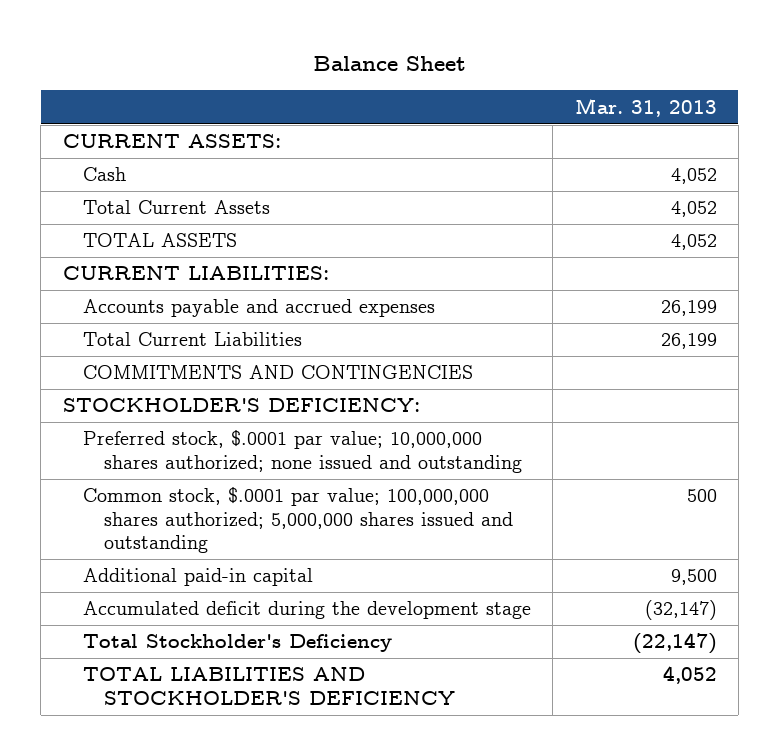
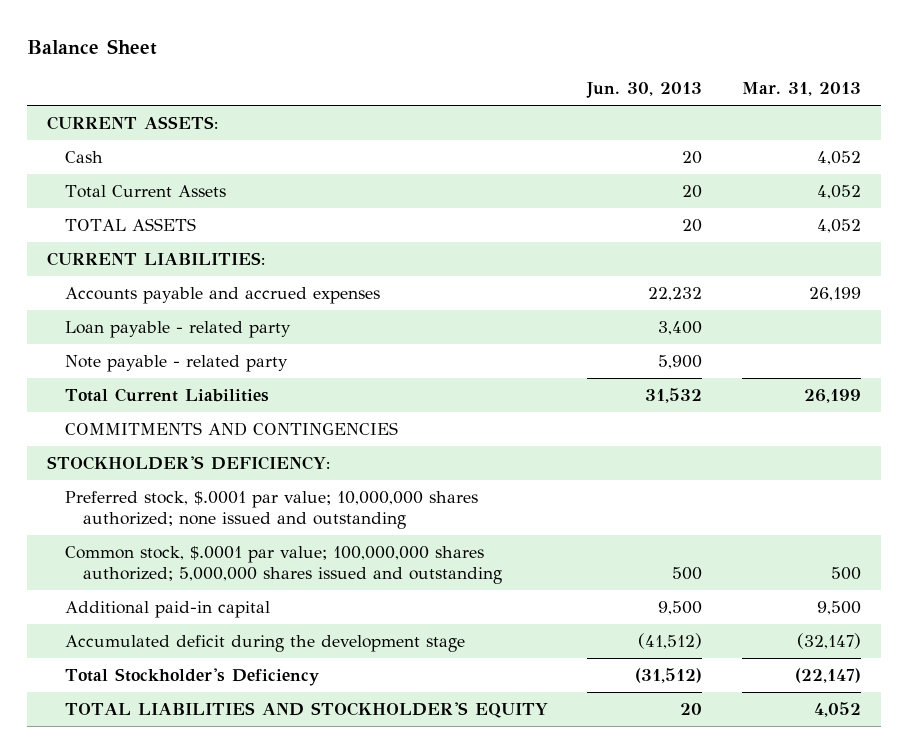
- | Mar. 31, 2013
+ | Jun. 30, 2013 | Mar. 31, 2013
+ Loan payable - related party | 3,400 |
+ Note payable - related party | 5,900 |
- TOTAL LIABILITIES AND STOCKHOLDER'S DEFICIENCY | 4,052
+ TOTAL LIABILITIES AND STOCKHOLDER'S EQUITY | 20 | 4,052

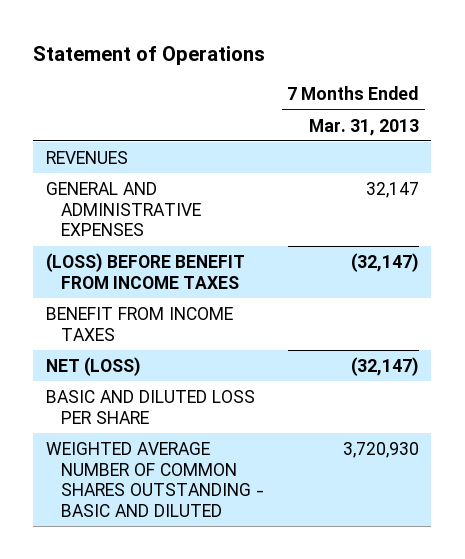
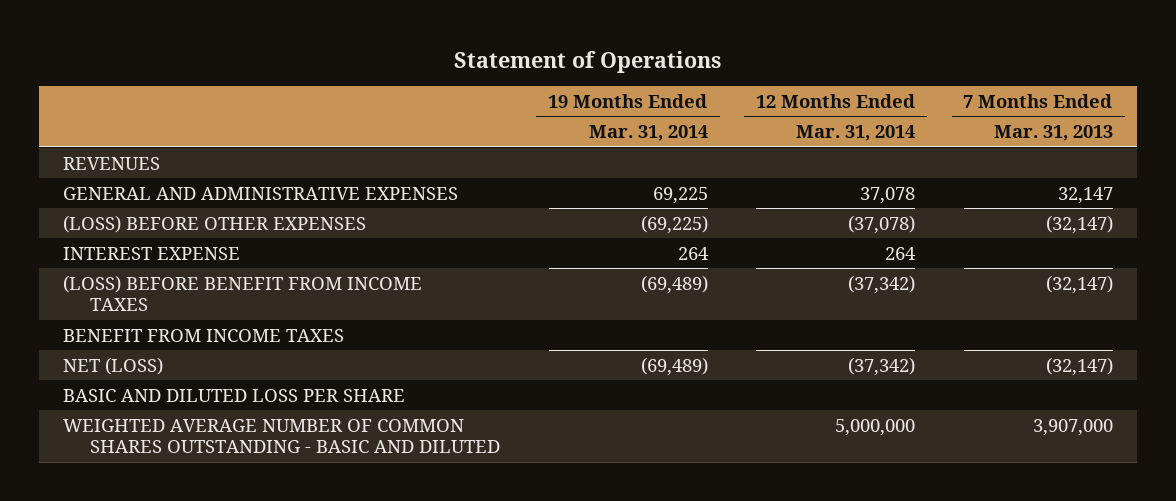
- | 7 Months Ended Mar. 31, 2013
+ | 19 Months Ended Mar. 31, 2014 | 12 Months Ended Mar. 31, 2014 | 7 Months Ended Mar. 31, 2013
+ (LOSS) BEFORE OTHER EXPENSES | (69,225) | (37,078) | (32,147)
+ INTEREST EXPENSE | 264 | 264 |
- WEIGHTED AVERAGE NUMBER OF COMMON SHARES OUTSTANDING - BASIC AND DILUTED | 3,720,930
+ WEIGHTED AVERAGE NUMBER OF COMMON SHARES OUTSTANDING - BASIC AND DILUTED | | 5,000,000 | 3,907,000

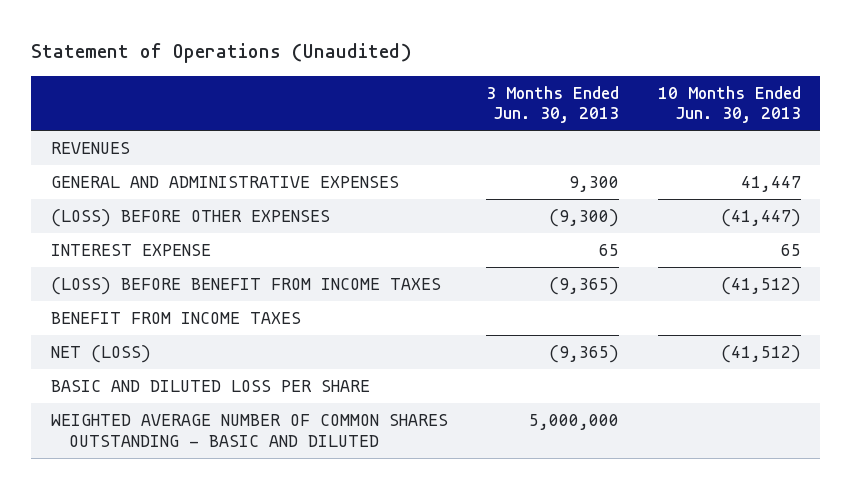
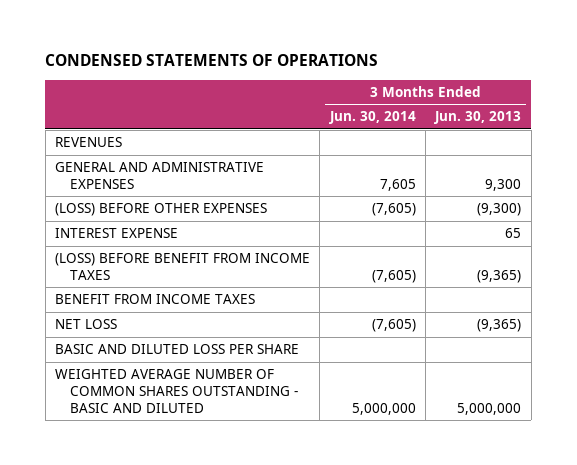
- Statement of Operations (Unaudited)
+ CONDENSED STATEMENTS OF OPERATIONS
- | 3 Months Ended Jun. 30, 2013 | 10 Months Ended Jun. 30, 2013
+ | 3 Months Ended Jun. 30, 2014 | 3 Months Ended Jun. 30, 2013
- NET (LOSS) | (9,365) | (41,512)
+ NET LOSS | (7,605) | (9,365)

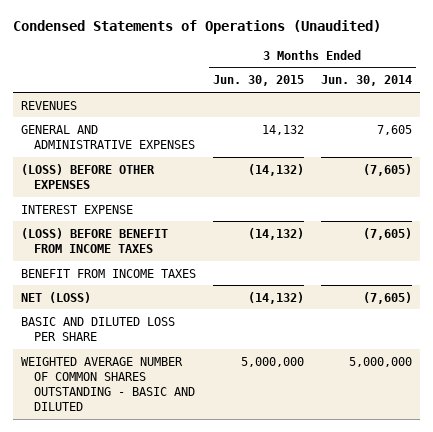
- CONDENSED STATEMENTS OF OPERATIONS
+ Condensed Statements of Operations (Unaudited)
- | 3 Months Ended Jun. 30, 2014 | 3 Months Ended Jun. 30, 2013
+ | 3 Months Ended Jun. 30, 2015 | 3 Months Ended Jun. 30, 2014
- NET LOSS | (7,605) | (9,365)
+ NET (LOSS) | (14,132) | (7,605)

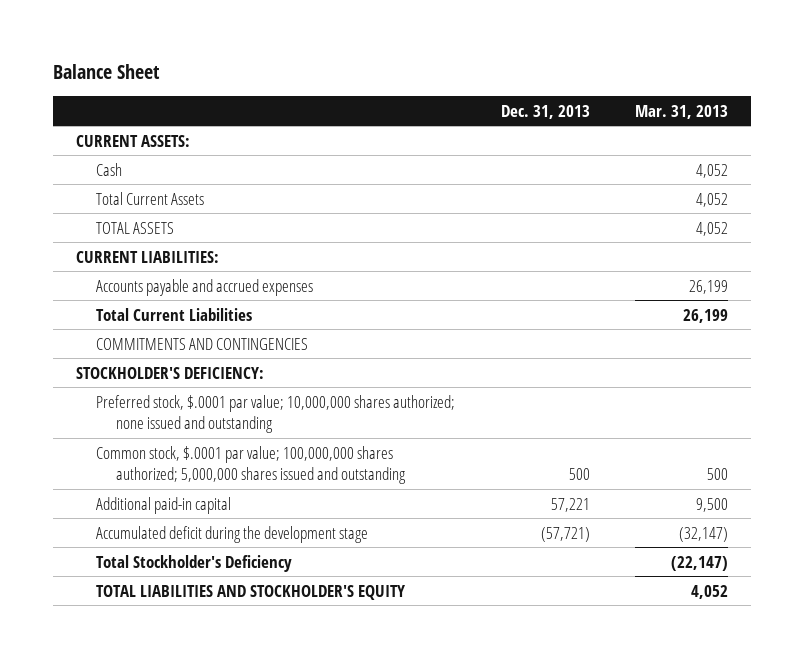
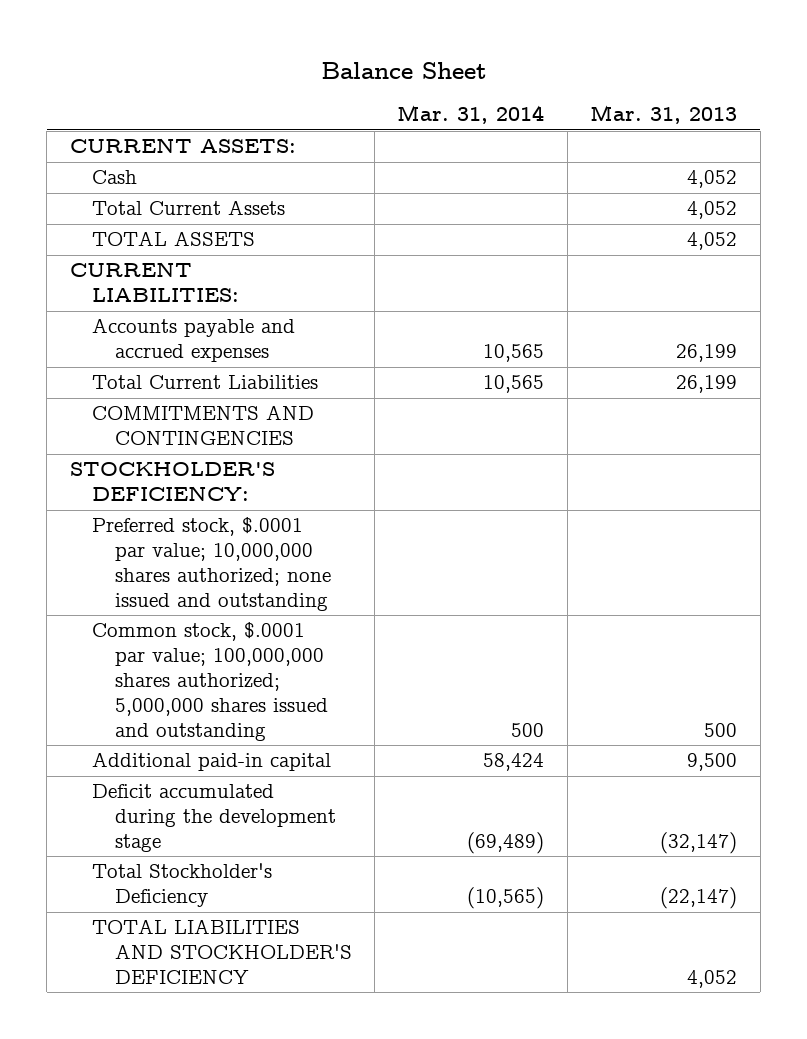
- | Dec. 31, 2013 | Mar. 31, 2013
+ | Mar. 31, 2014 | Mar. 31, 2013
- Accumulated deficit during the development stage | (57,721) | (32,147)
+ Deficit accumulated during the development stage | (69,489) | (32,147)
- TOTAL LIABILITIES AND STOCKHOLDER'S EQUITY | | 4,052
+ TOTAL LIABILITIES AND STOCKHOLDER'S DEFICIENCY | | 4,052

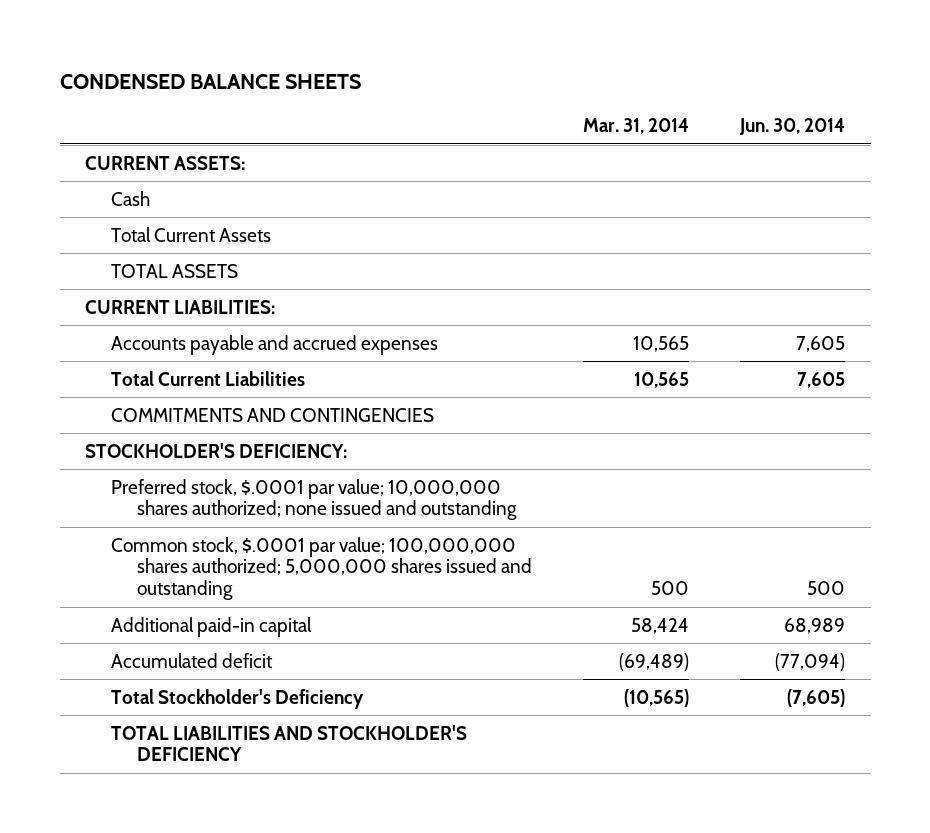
- Balance Sheet
+ CONDENSED BALANCE SHEETS
- | Mar. 31, 2014 | Mar. 31, 2013
+ | Mar. 31, 2014 | Jun. 30, 2014
- Deficit accumulated during the development stage | (69,489) | (32,147)
+ Accumulated deficit | (69,489) | (77,094)

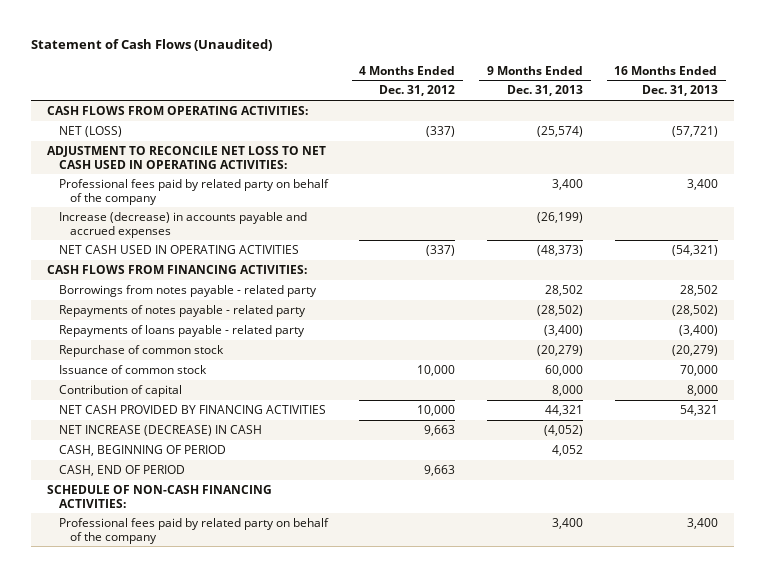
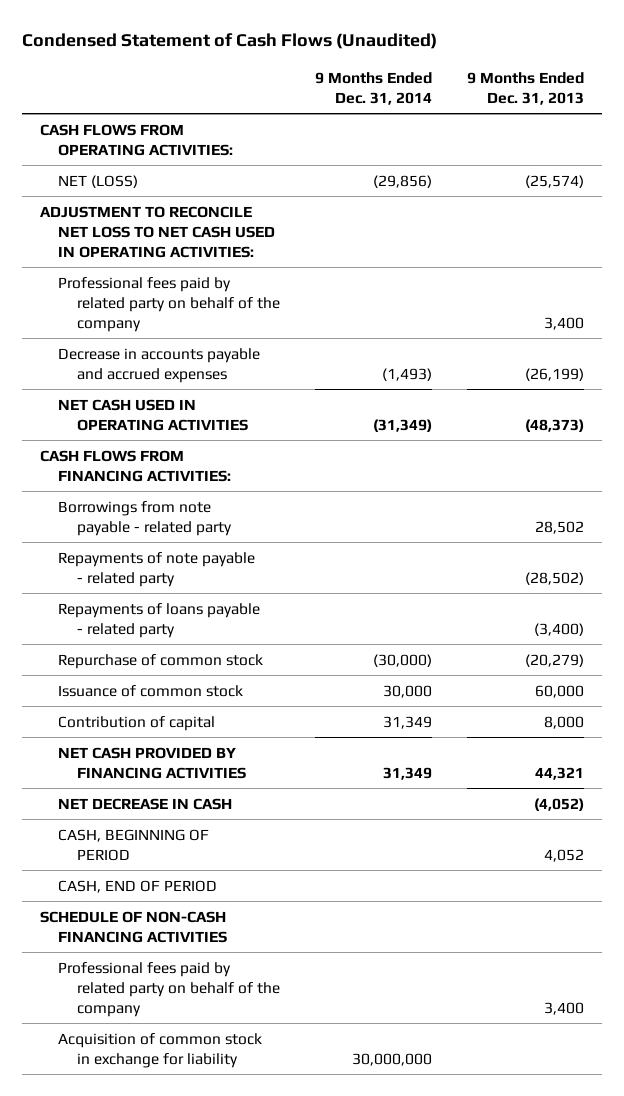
- Statement of Cash Flows (Unaudited)
+ Condensed Statement of Cash Flows (Unaudited)
- | 4 Months Ended Dec. 31, 2012 | 9 Months Ended Dec. 31, 2013 | 16 Months Ended Dec. 31, 2013
+ | 9 Months Ended Dec. 31, 2014 | 9 Months Ended Dec. 31, 2013
- Increase (decrease) in accounts payable and accrued expenses | | (26,199) |
+ Decrease in accounts payable and accrued expenses | (1,493) | (26,199)
- Borrowings from notes payable - related party | | 28,502 | 28,502
- Repayments of notes payable - related party | | (28,502) | (28,502)
+ Borrowings from note payable - related party | | 28,502
+ Repayments of note payable - related party | | (28,502)
- NET INCREASE (DECREASE) IN CASH | 9,663 | (4,052) |
+ NET DECREASE IN CASH | | (4,052)
- SCHEDULE OF NON-CASH FINANCING ACTIVITIES:
+ SCHEDULE OF NON-CASH FINANCING ACTIVITIES
+ Acquisition of common stock in exchange for liability | 30,000,000 |

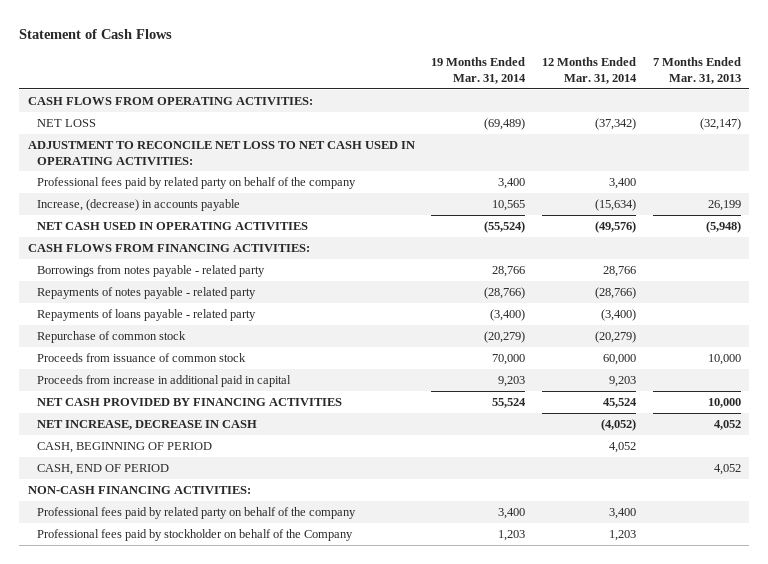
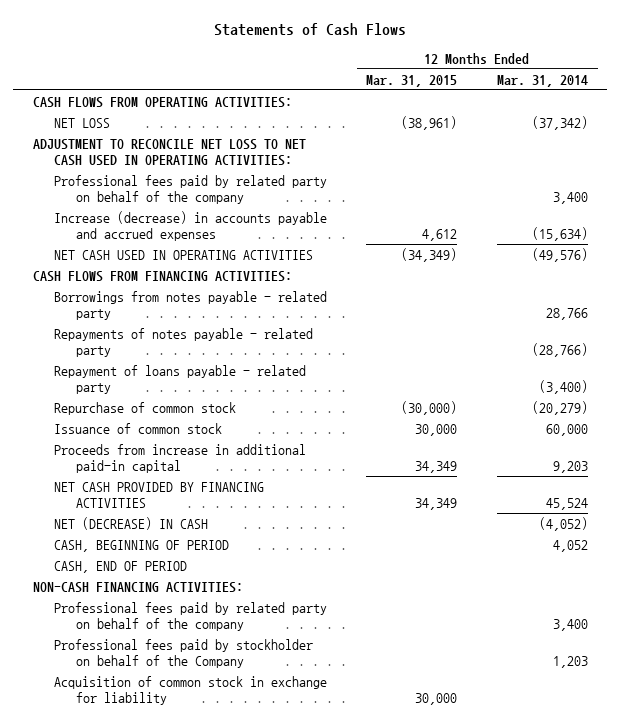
- Statement of Cash Flows
+ Statements of Cash Flows
- | 19 Months Ended Mar. 31, 2014 | 12 Months Ended Mar. 31, 2014 | 7 Months Ended Mar. 31, 2013
+ | 12 Months Ended Mar. 31, 2015 | 12 Months Ended Mar. 31, 2014
- Increase, (decrease) in accounts payable | 10,565 | (15,634) | 26,199
+ Increase (decrease) in accounts payable and accrued expenses | 4,612 | (15,634)
- Repayments of loans payable - related party | (3,400) | (3,400) |
+ Repayment of loans payable - related party | | (3,400)
- Proceeds from issuance of common stock | 70,000 | 60,000 | 10,000
- Proceeds from increase in additional paid in capital | 9,203 | 9,203 |
+ Issuance of common stock | 30,000 | 60,000
+ Proceeds from increase in additional paid-in capital | 34,349 | 9,203
- NET INCREASE, DECREASE IN CASH | | (4,052) | 4,052
+ NET (DECREASE) IN CASH | | (4,052)
+ Acquisition of common stock in exchange for liability | 30,000 |

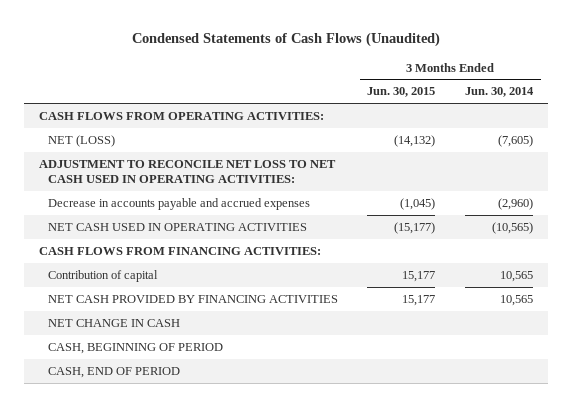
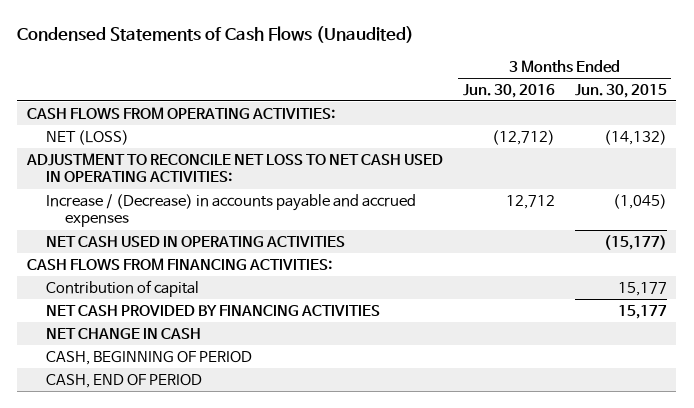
- | 3 Months Ended Jun. 30, 2015 | 3 Months Ended Jun. 30, 2014
+ | 3 Months Ended Jun. 30, 2016 | 3 Months Ended Jun. 30, 2015
- Decrease in accounts payable and accrued expenses | (1,045) | (2,960)
+ Increase / (Decrease) in accounts payable and accrued expenses | 12,712 | (1,045)

